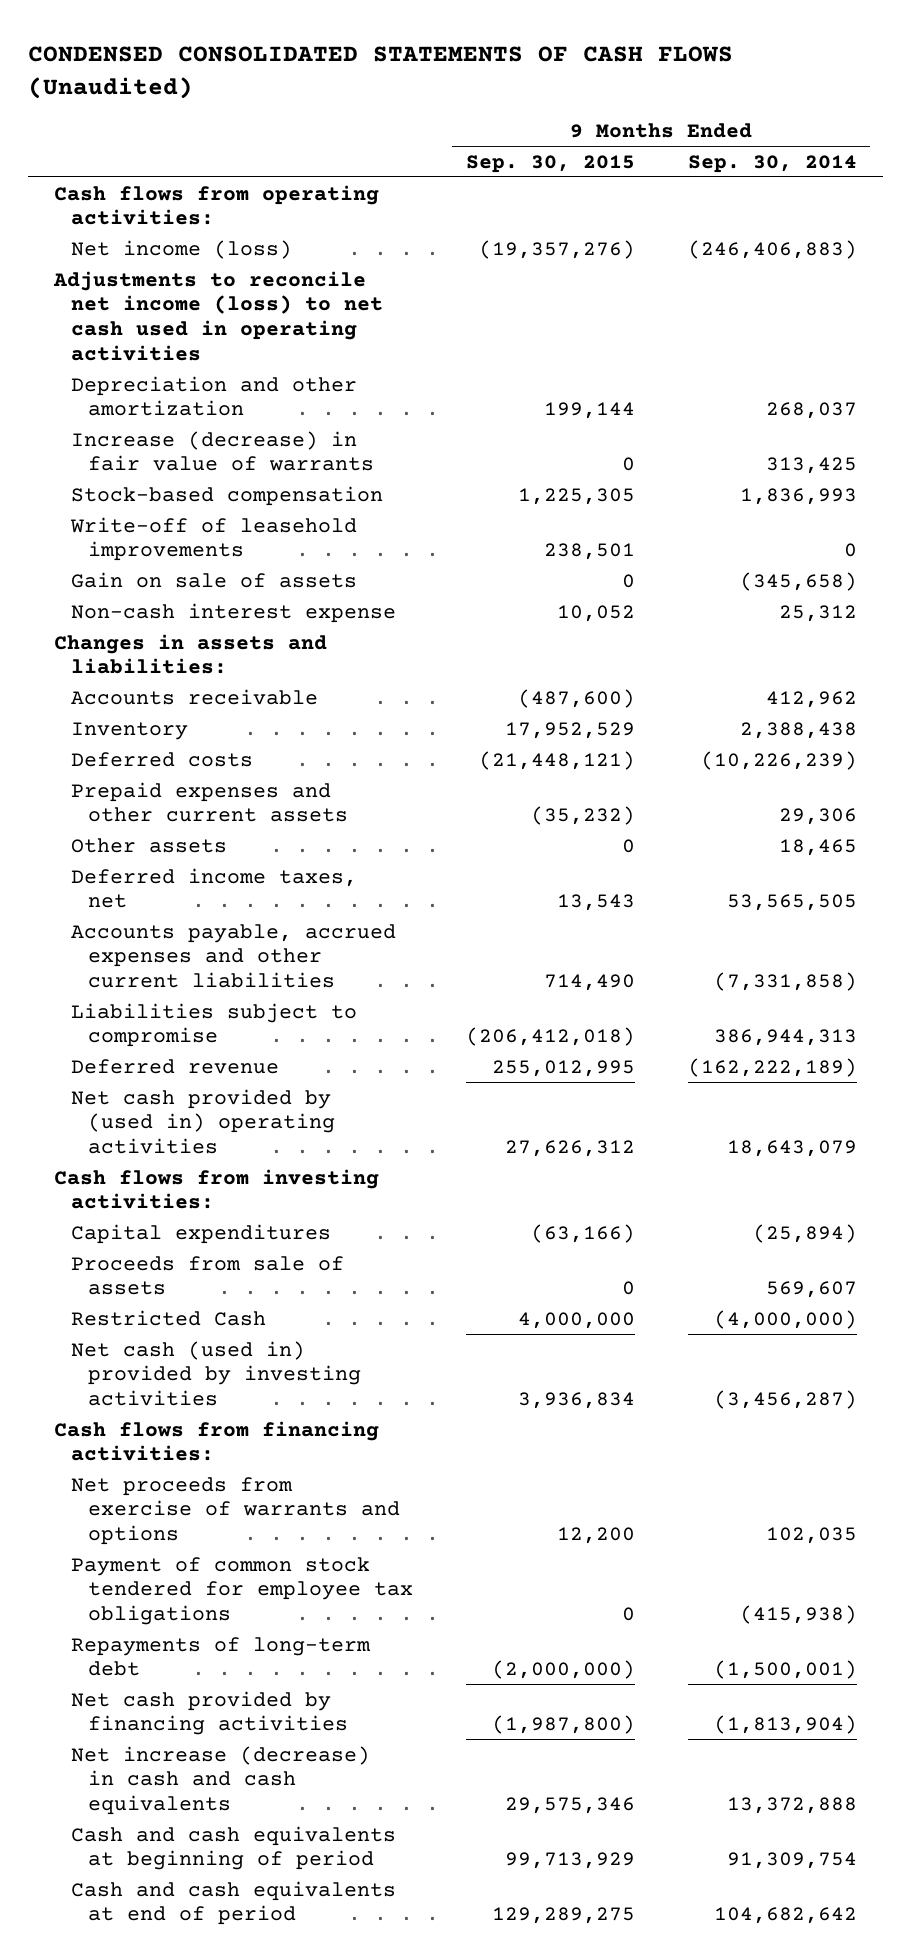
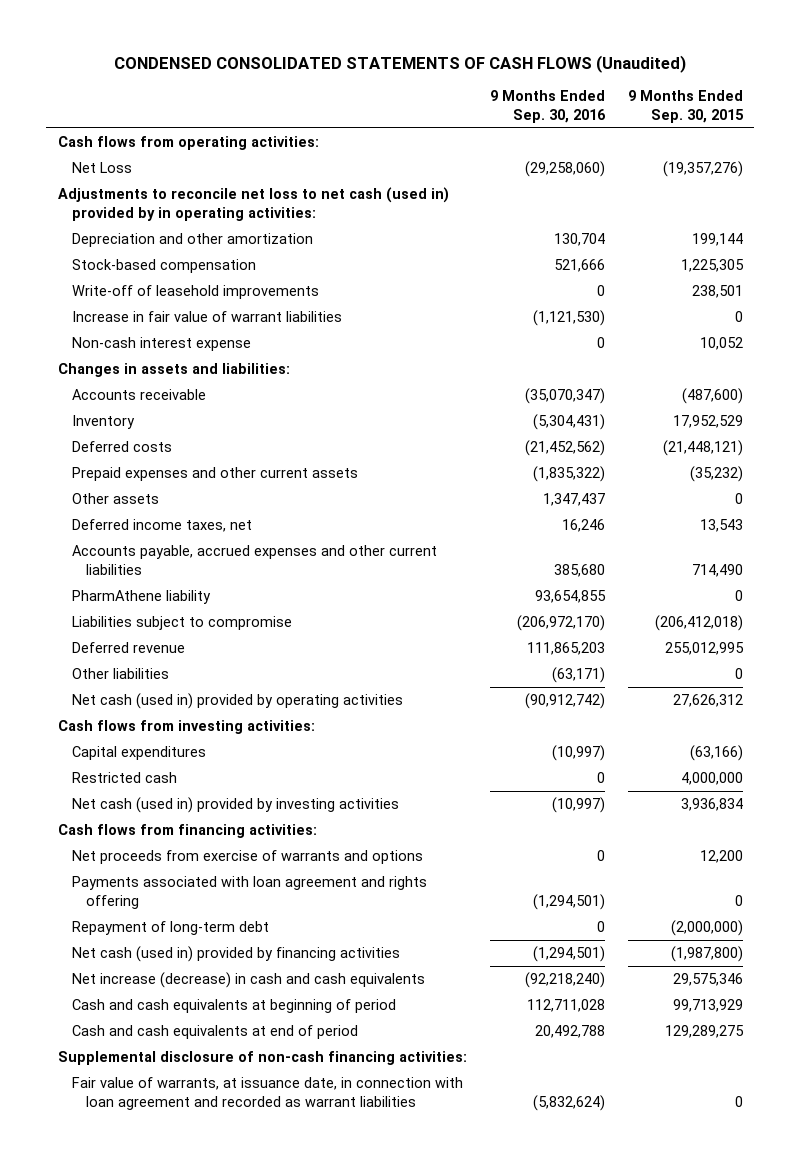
- | 9 Months Ended Sep. 30, 2015 | 9 Months Ended Sep. 30, 2014
+ | 9 Months Ended Sep. 30, 2016 | 9 Months Ended Sep. 30, 2015
- Net income (loss) | (19,357,276) | (246,406,883)
- Adjustments to reconcile net income (loss) to net cash used in operating activities
+ Net Loss | (29,258,060) | (19,357,276)
+ Adjustments to reconcile net loss to net cash (used in) provided by in operating activities:
- Increase (decrease) in fair value of warrants | 0 | 313,425
- Gain on sale of assets | 0 | (345,658)
+ Increase in fair value of warrant liabilities | (1,121,530) | 0
+ PharmAthene liability | 93,654,855 | 0
- Net cash provided by (used in) operating activities | 27,626,312 | 18,643,079
+ Other liabilities | (63,171) | 0
+ Net cash (used in) provided by operating activities | (90,912,742) | 27,626,312
- Proceeds from sale of assets | 0 | 569,607
- Restricted Cash | 4,000,000 | (4,000,000)
+ Restricted cash | 0 | 4,000,000
- Payment of common stock tendered for employee tax obligations | 0 | (415,938)
- Repayments of long-term debt | (2,000,000) | (1,500,001)
- Net cash provided by financing activities | (1,987,800) | (1,813,904)
+ Payments associated with loan agreement and rights offering | (1,294,501) | 0
+ Repayment of long-term debt | 0 | (2,000,000)
+ Net cash (used in) provided by financing activities | (1,294,501) | (1,987,800)
+ Supplemental disclosure of non-cash financing activities:
+ Fair value of warrants, at issuance date, in connection with loan agreement and recorded as warrant liabilities | (5,832,624) | 0

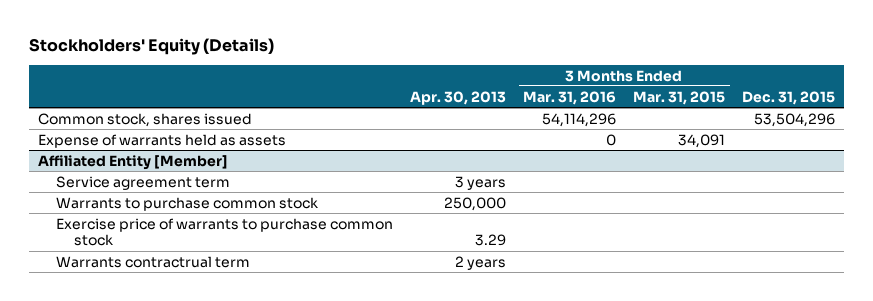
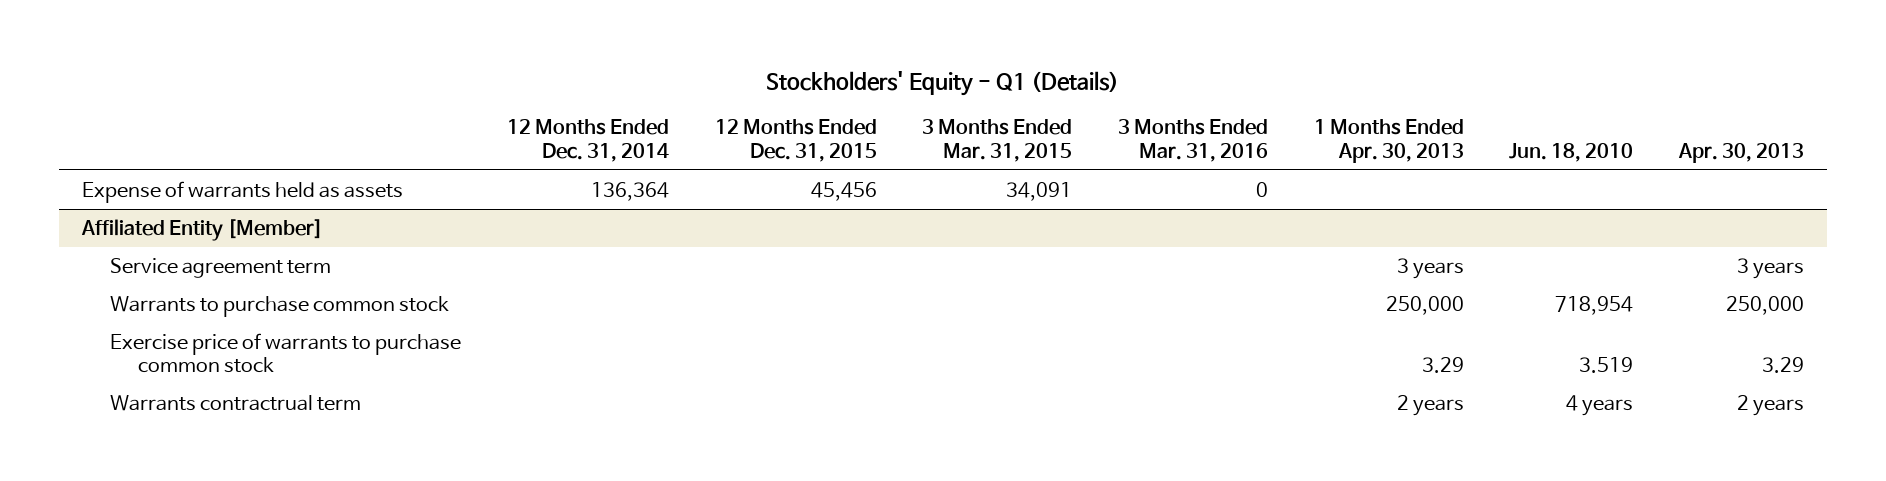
- Stockholders' Equity (Details)
+ Stockholders' Equity - Q1 (Details)
- | Apr. 30, 2013 | 3 Months Ended Mar. 31, 2016 | 3 Months Ended Mar. 31, 2015 | Dec. 31, 2015
+ | 12 Months Ended Dec. 31, 2014 | 12 Months Ended Dec. 31, 2015 | 3 Months Ended Mar. 31, 2015 | 3 Months Ended Mar. 31, 2016 | 1 Months Ended Apr. 30, 2013 | Jun. 18, 2010 | Apr. 30, 2013
- Common stock, shares issued | | 54,114,296 | | 53,504,296

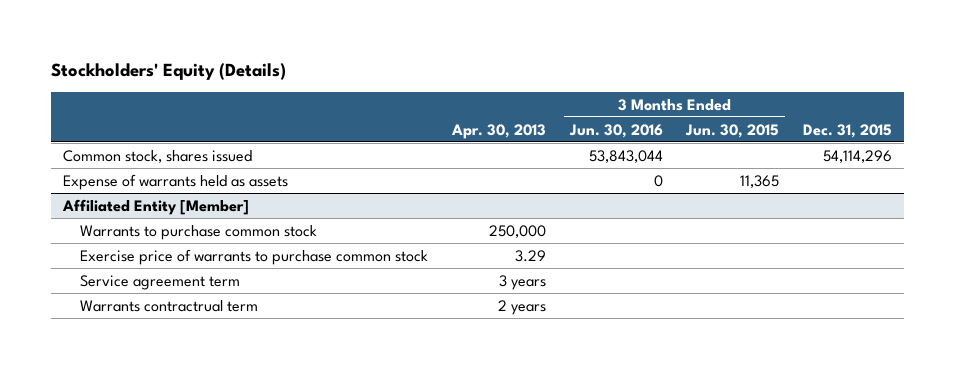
- Stockholders' Equity - Q1 (Details)
+ Stockholders' Equity (Details)
- | 12 Months Ended Dec. 31, 2014 | 12 Months Ended Dec. 31, 2015 | 3 Months Ended Mar. 31, 2015 | 3 Months Ended Mar. 31, 2016 | 1 Months Ended Apr. 30, 2013 | Jun. 18, 2010 | Apr. 30, 2013
+ | Apr. 30, 2013 | 3 Months Ended Jun. 30, 2016 | 3 Months Ended Jun. 30, 2015 | Dec. 31, 2015
+ Common stock, shares issued | | 53,843,044 | | 54,114,296
@ Affiliated Entity [Member]
moved down: Service agreement term | 3 years | | |

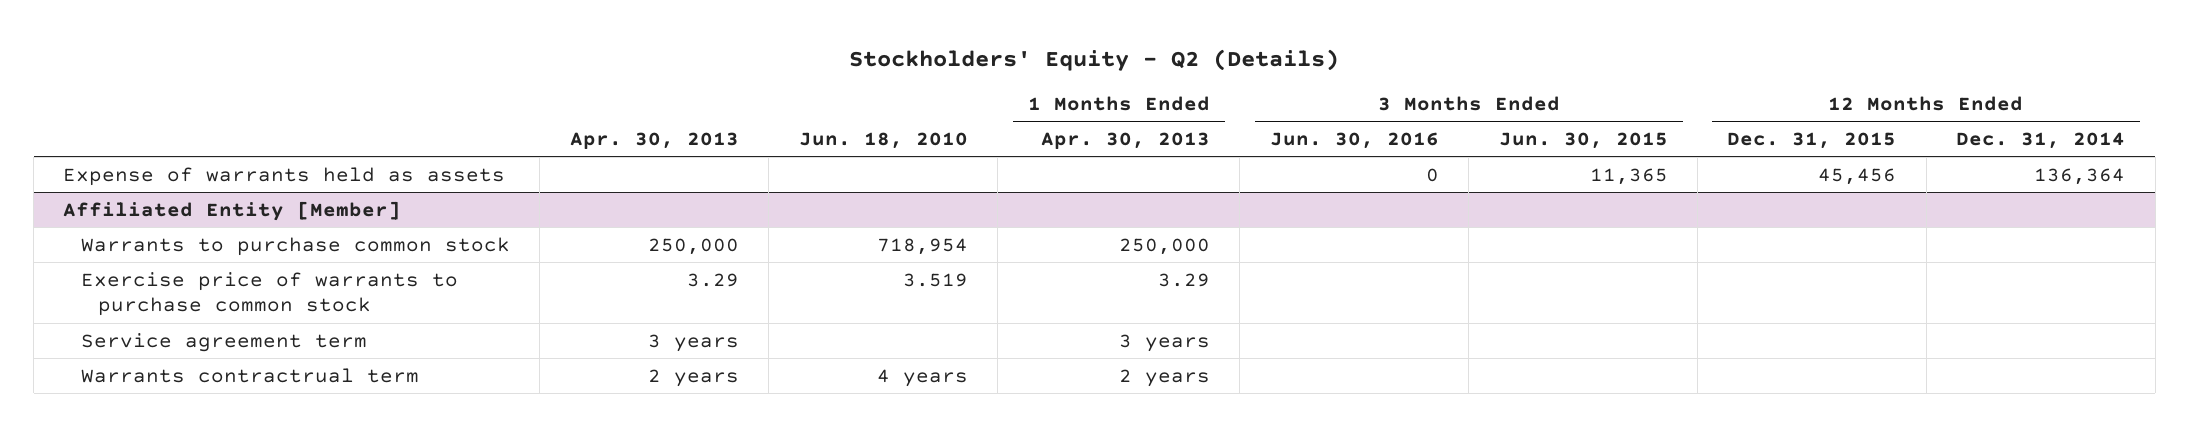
- Stockholders' Equity (Details)
+ Stockholders' Equity - Q2 (Details)
- | Apr. 30, 2013 | 3 Months Ended Jun. 30, 2016 | 3 Months Ended Jun. 30, 2015 | Dec. 31, 2015
+ | Apr. 30, 2013 | Jun. 18, 2010 | 1 Months Ended Apr. 30, 2013 | 3 Months Ended Jun. 30, 2016 | 3 Months Ended Jun. 30, 2015 | 12 Months Ended Dec. 31, 2015 | 12 Months Ended Dec. 31, 2014
- Common stock, shares issued | | 53,843,044 | | 54,114,296

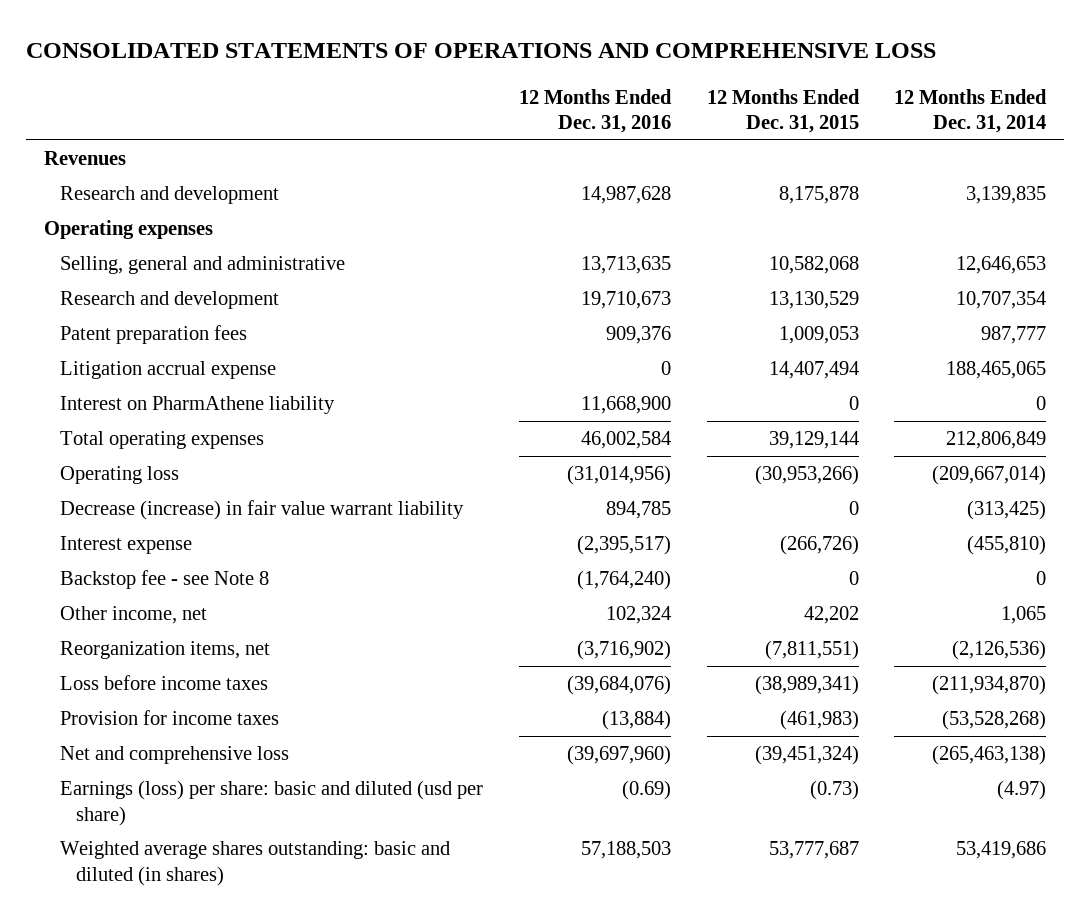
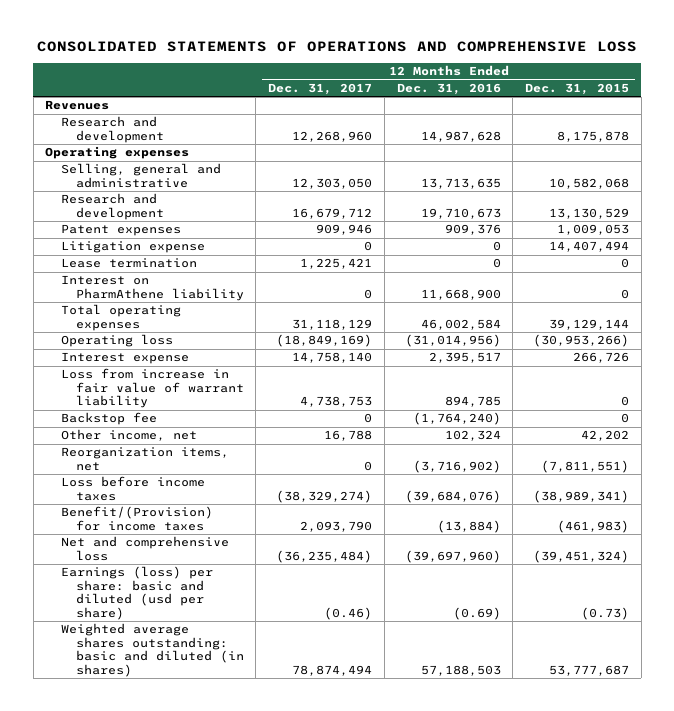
- | 12 Months Ended Dec. 31, 2016 | 12 Months Ended Dec. 31, 2015 | 12 Months Ended Dec. 31, 2014
+ | 12 Months Ended Dec. 31, 2017 | 12 Months Ended Dec. 31, 2016 | 12 Months Ended Dec. 31, 2015
- Patent preparation fees | 909,376 | 1,009,053 | 987,777
- Litigation accrual expense | 0 | 14,407,494 | 188,465,065
+ Patent expenses | 909,946 | 909,376 | 1,009,053
+ Litigation expense | 0 | 0 | 14,407,494
+ Lease termination | 1,225,421 | 0 | 0
- Decrease (increase) in fair value warrant liability | 894,785 | 0 | (313,425)
- Interest expense | (2,395,517) | (266,726) | (455,810)
- Backstop fee - see Note 8 | (1,764,240) | 0 | 0
+ Interest expense | 14,758,140 | 2,395,517 | 266,726
+ Loss from increase in fair value of warrant liability | 4,738,753 | 894,785 | 0
+ Backstop fee | 0 | (1,764,240) | 0
- Provision for income taxes | (13,884) | (461,983) | (53,528,268)
+ Benefit/(Provision) for income taxes | 2,093,790 | (13,884) | (461,983)

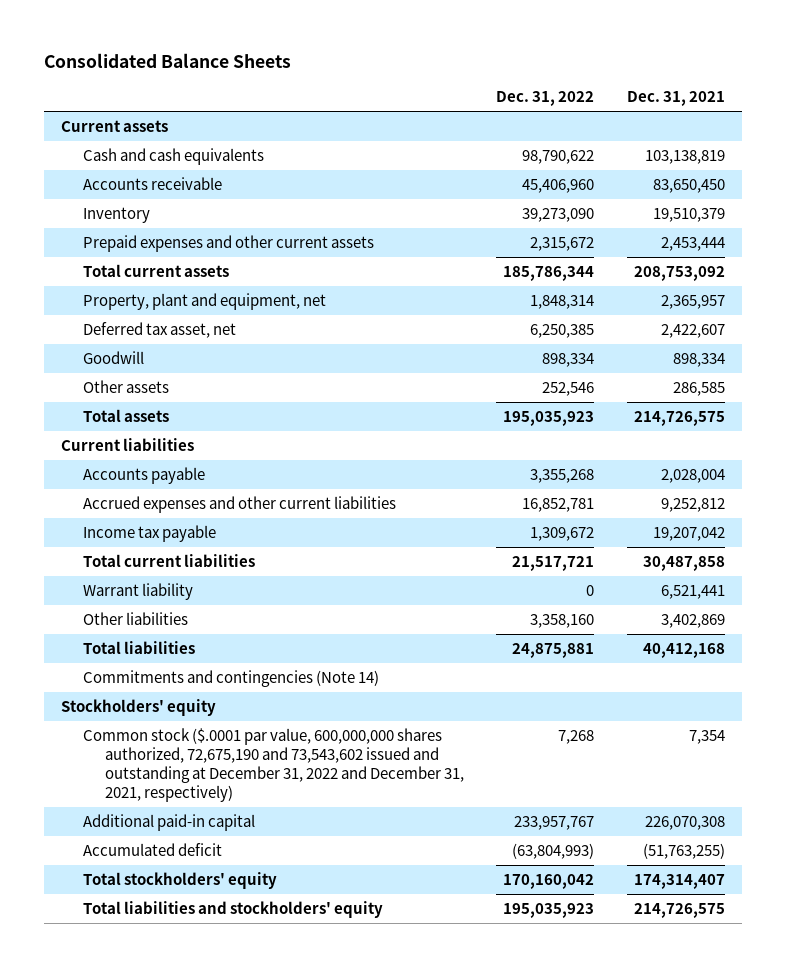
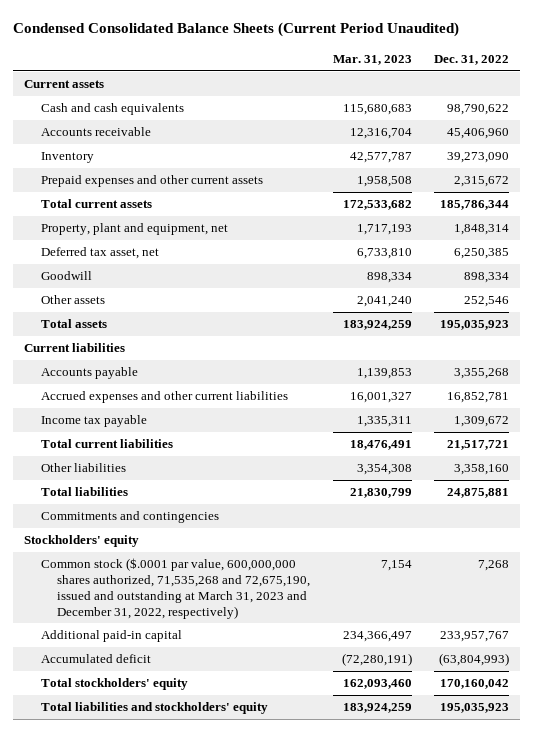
- Consolidated Balance Sheets
+ Condensed Consolidated Balance Sheets (Current Period Unaudited)
- | Dec. 31, 2022 | Dec. 31, 2021
+ | Mar. 31, 2023 | Dec. 31, 2022
- Warrant liability | 0 | 6,521,441
- Commitments and contingencies (Note 14)
+ Commitments and contingencies
- Common stock ($.0001 par value, 600,000,000 shares authorized, 72,675,190 and 73,543,602 issued and outstanding at December 31, 2022 and December 31, 2021, respectively) | 7,268 | 7,354
+ Common stock ($.0001 par value, 600,000,000 shares authorized, 71,535,268 and 72,675,190, issued and outstanding at March 31, 2023 and December 31, 2022, respectively) | 7,154 | 7,268

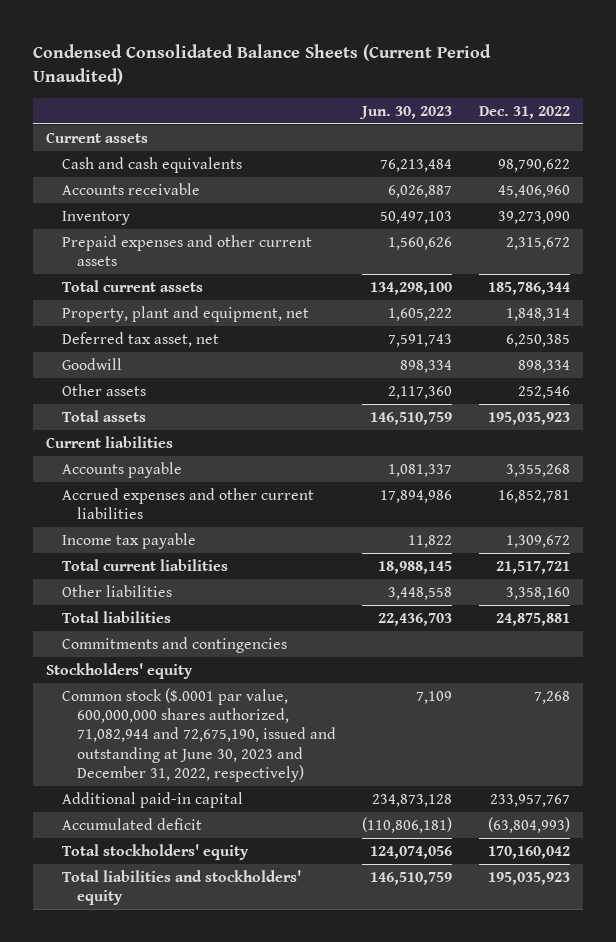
- | Mar. 31, 2023 | Dec. 31, 2022
+ | Jun. 30, 2023 | Dec. 31, 2022
- Common stock ($.0001 par value, 600,000,000 shares authorized, 71,535,268 and 72,675,190, issued and outstanding at March 31, 2023 and December 31, 2022, respectively) | 7,154 | 7,268
+ Common stock ($.0001 par value, 600,000,000 shares authorized, 71,082,944 and 72,675,190, issued and outstanding at June 30, 2023 and December 31, 2022, respectively) | 7,109 | 7,268

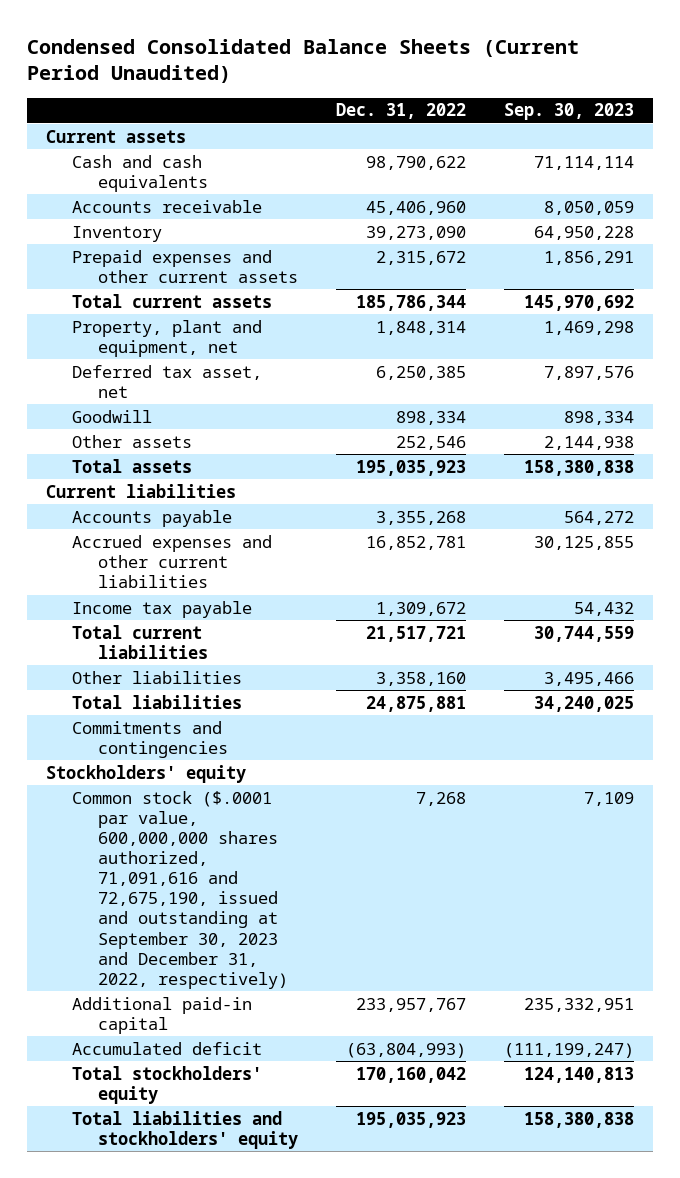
- | Jun. 30, 2023 | Dec. 31, 2022
+ | Dec. 31, 2022 | Sep. 30, 2023
- Common stock ($.0001 par value, 600,000,000 shares authorized, 71,082,944 and 72,675,190, issued and outstanding at June 30, 2023 and December 31, 2022, respectively) | 7,109 | 7,268
+ Common stock ($.0001 par value, 600,000,000 shares authorized, 71,091,616 and 72,675,190, issued and outstanding at September 30, 2023 and December 31, 2022, respectively) | 7,268 | 7,109

